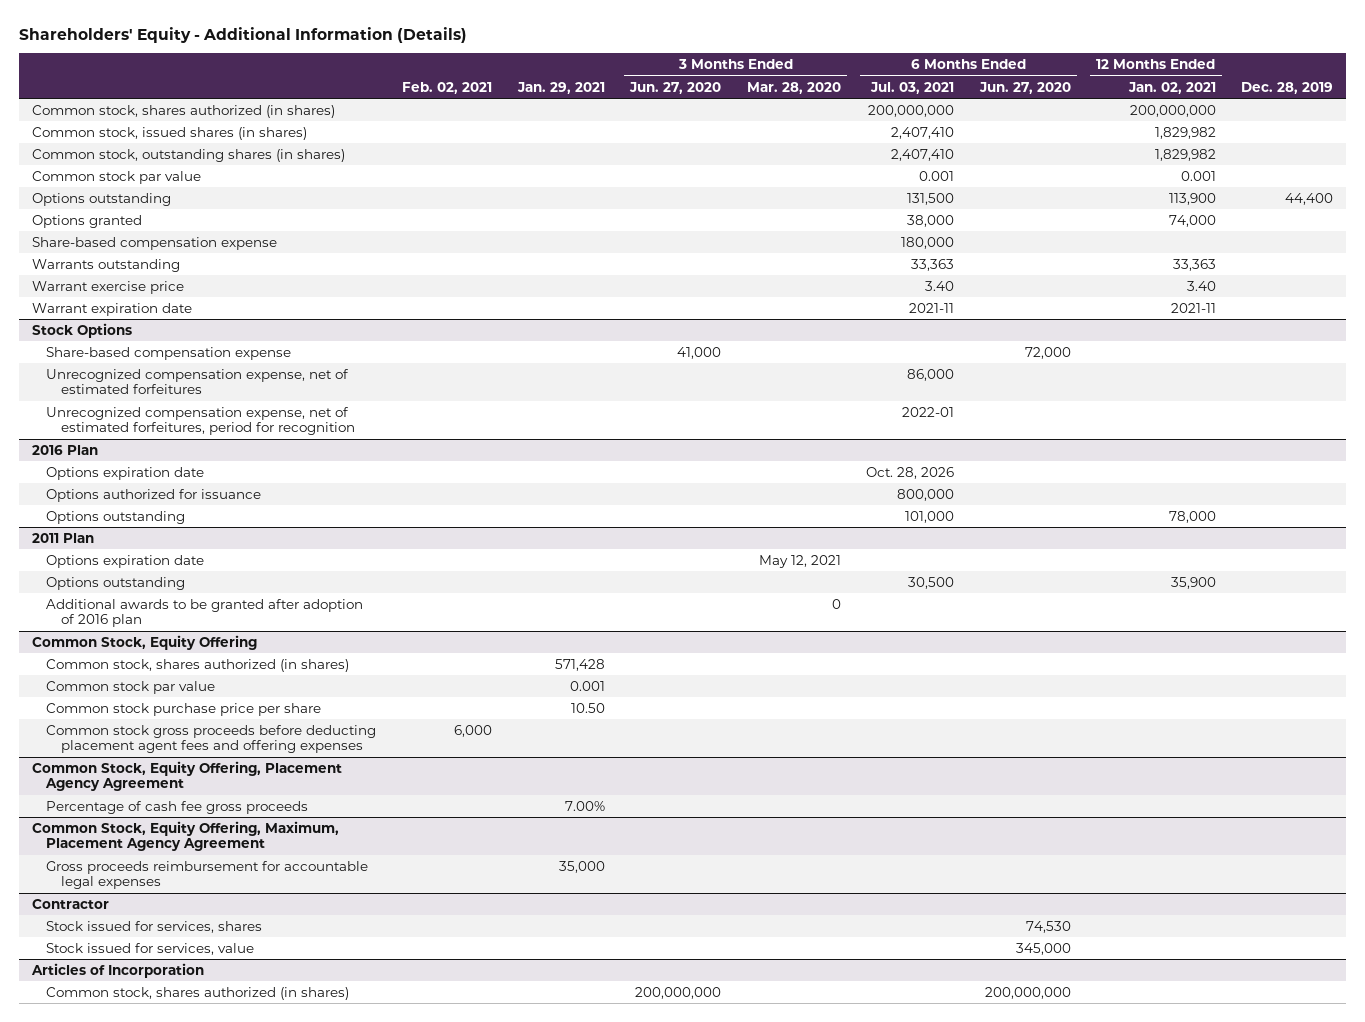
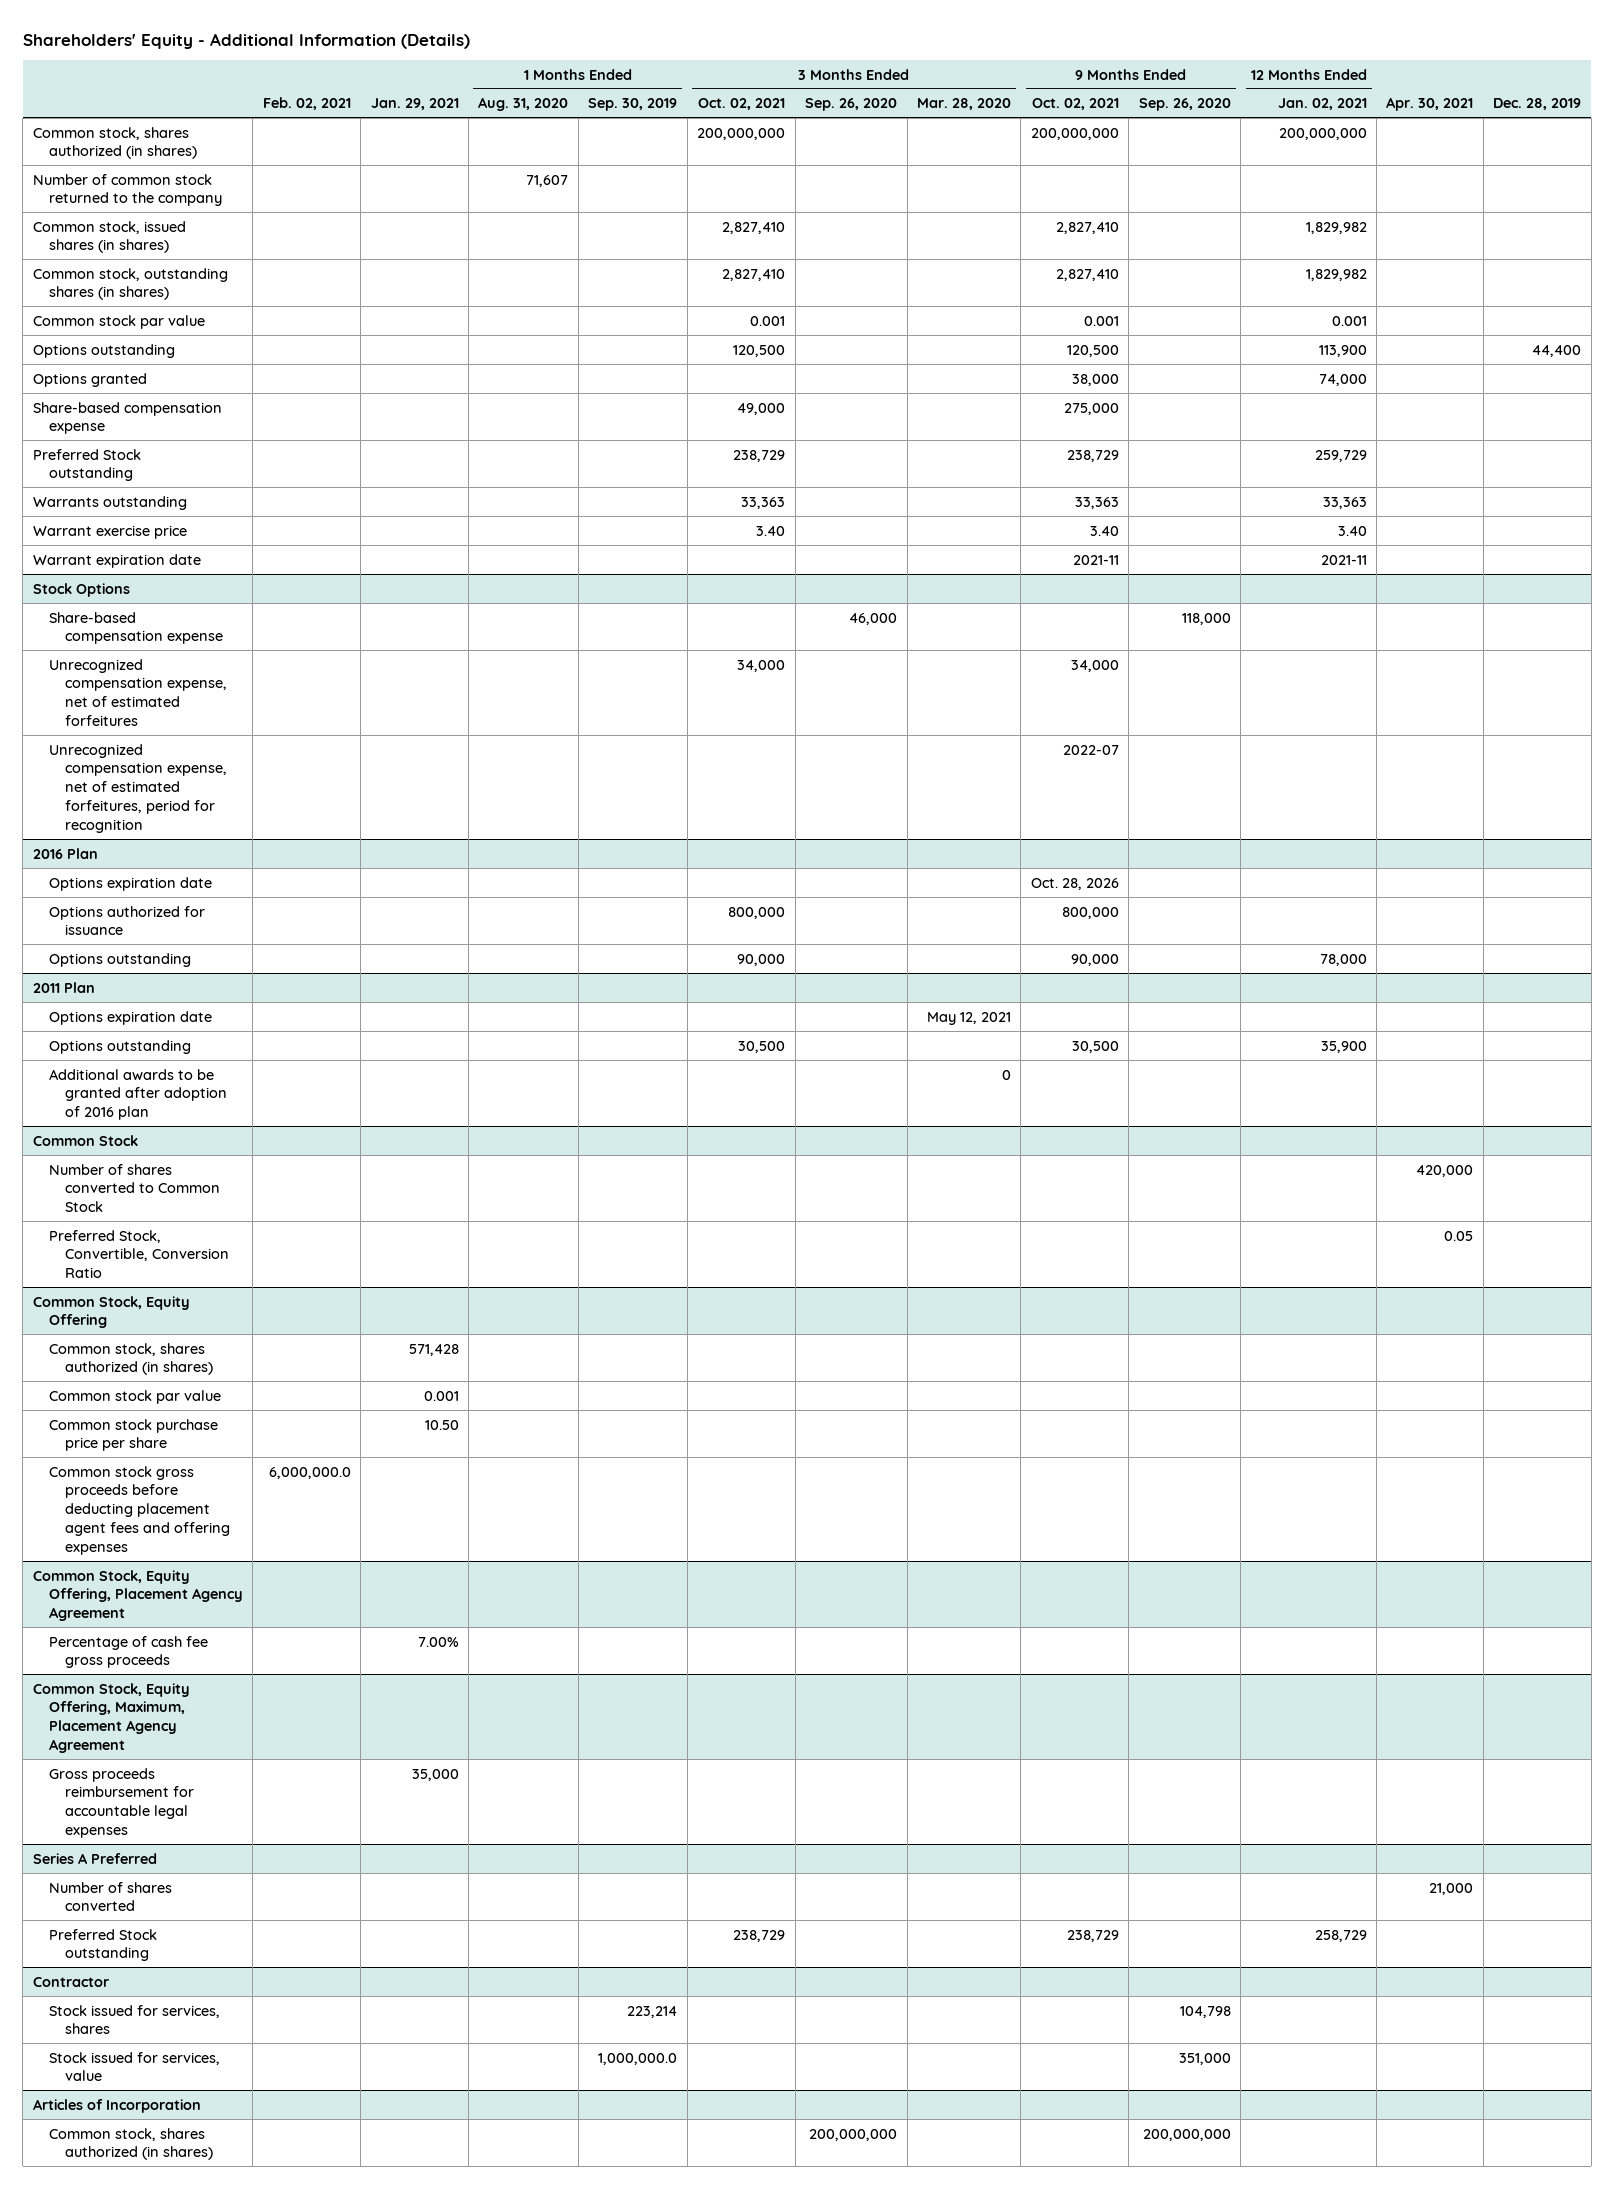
- | Feb. 02, 2021 | Jan. 29, 2021 | 3 Months Ended Jun. 27, 2020 | 3 Months Ended Mar. 28, 2020 | 6 Months Ended Jul. 03, 2021 | 6 Months Ended Jun. 27, 2020 | 12 Months Ended Jan. 02, 2021 | Dec. 28, 2019
+ | Feb. 02, 2021 | Jan. 29, 2021 | 1 Months Ended Aug. 31, 2020 | 1 Months Ended Sep. 30, 2019 | 3 Months Ended Oct. 02, 2021 | 3 Months Ended Sep. 26, 2020 | 3 Months Ended Mar. 28, 2020 | 9 Months Ended Oct. 02, 2021 | 9 Months Ended Sep. 26, 2020 | 12 Months Ended Jan. 02, 2021 | Apr. 30, 2021 | Dec. 28, 2019
+ Number of common stock returned to the company | | | 71,607 | | | | | | | | |
+ Preferred Stock outstanding | | | | | 238,729 | | | 238,729 | | 259,729 | |
+ Common Stock
+ Number of shares converted to Common Stock | | | | | | | | | | | 420,000 |
+ Preferred Stock, Convertible, Conversion Ratio | | | | | | | | | | | 0.05 |
@ Common Stock, Equity Offering
- Common stock gross proceeds before deducting placement agent fees and offering expenses | 6,000 | | | | | | |
+ Common stock gross proceeds before deducting placement agent fees and offering expenses | 6,000,000.0 | | | | | | | | | | |
+ Series A Preferred
+ Number of shares converted | | | | | | | | | | | 21,000 |
+ Preferred Stock outstanding | | | | | 238,729 | | | 238,729 | | 258,729 | |

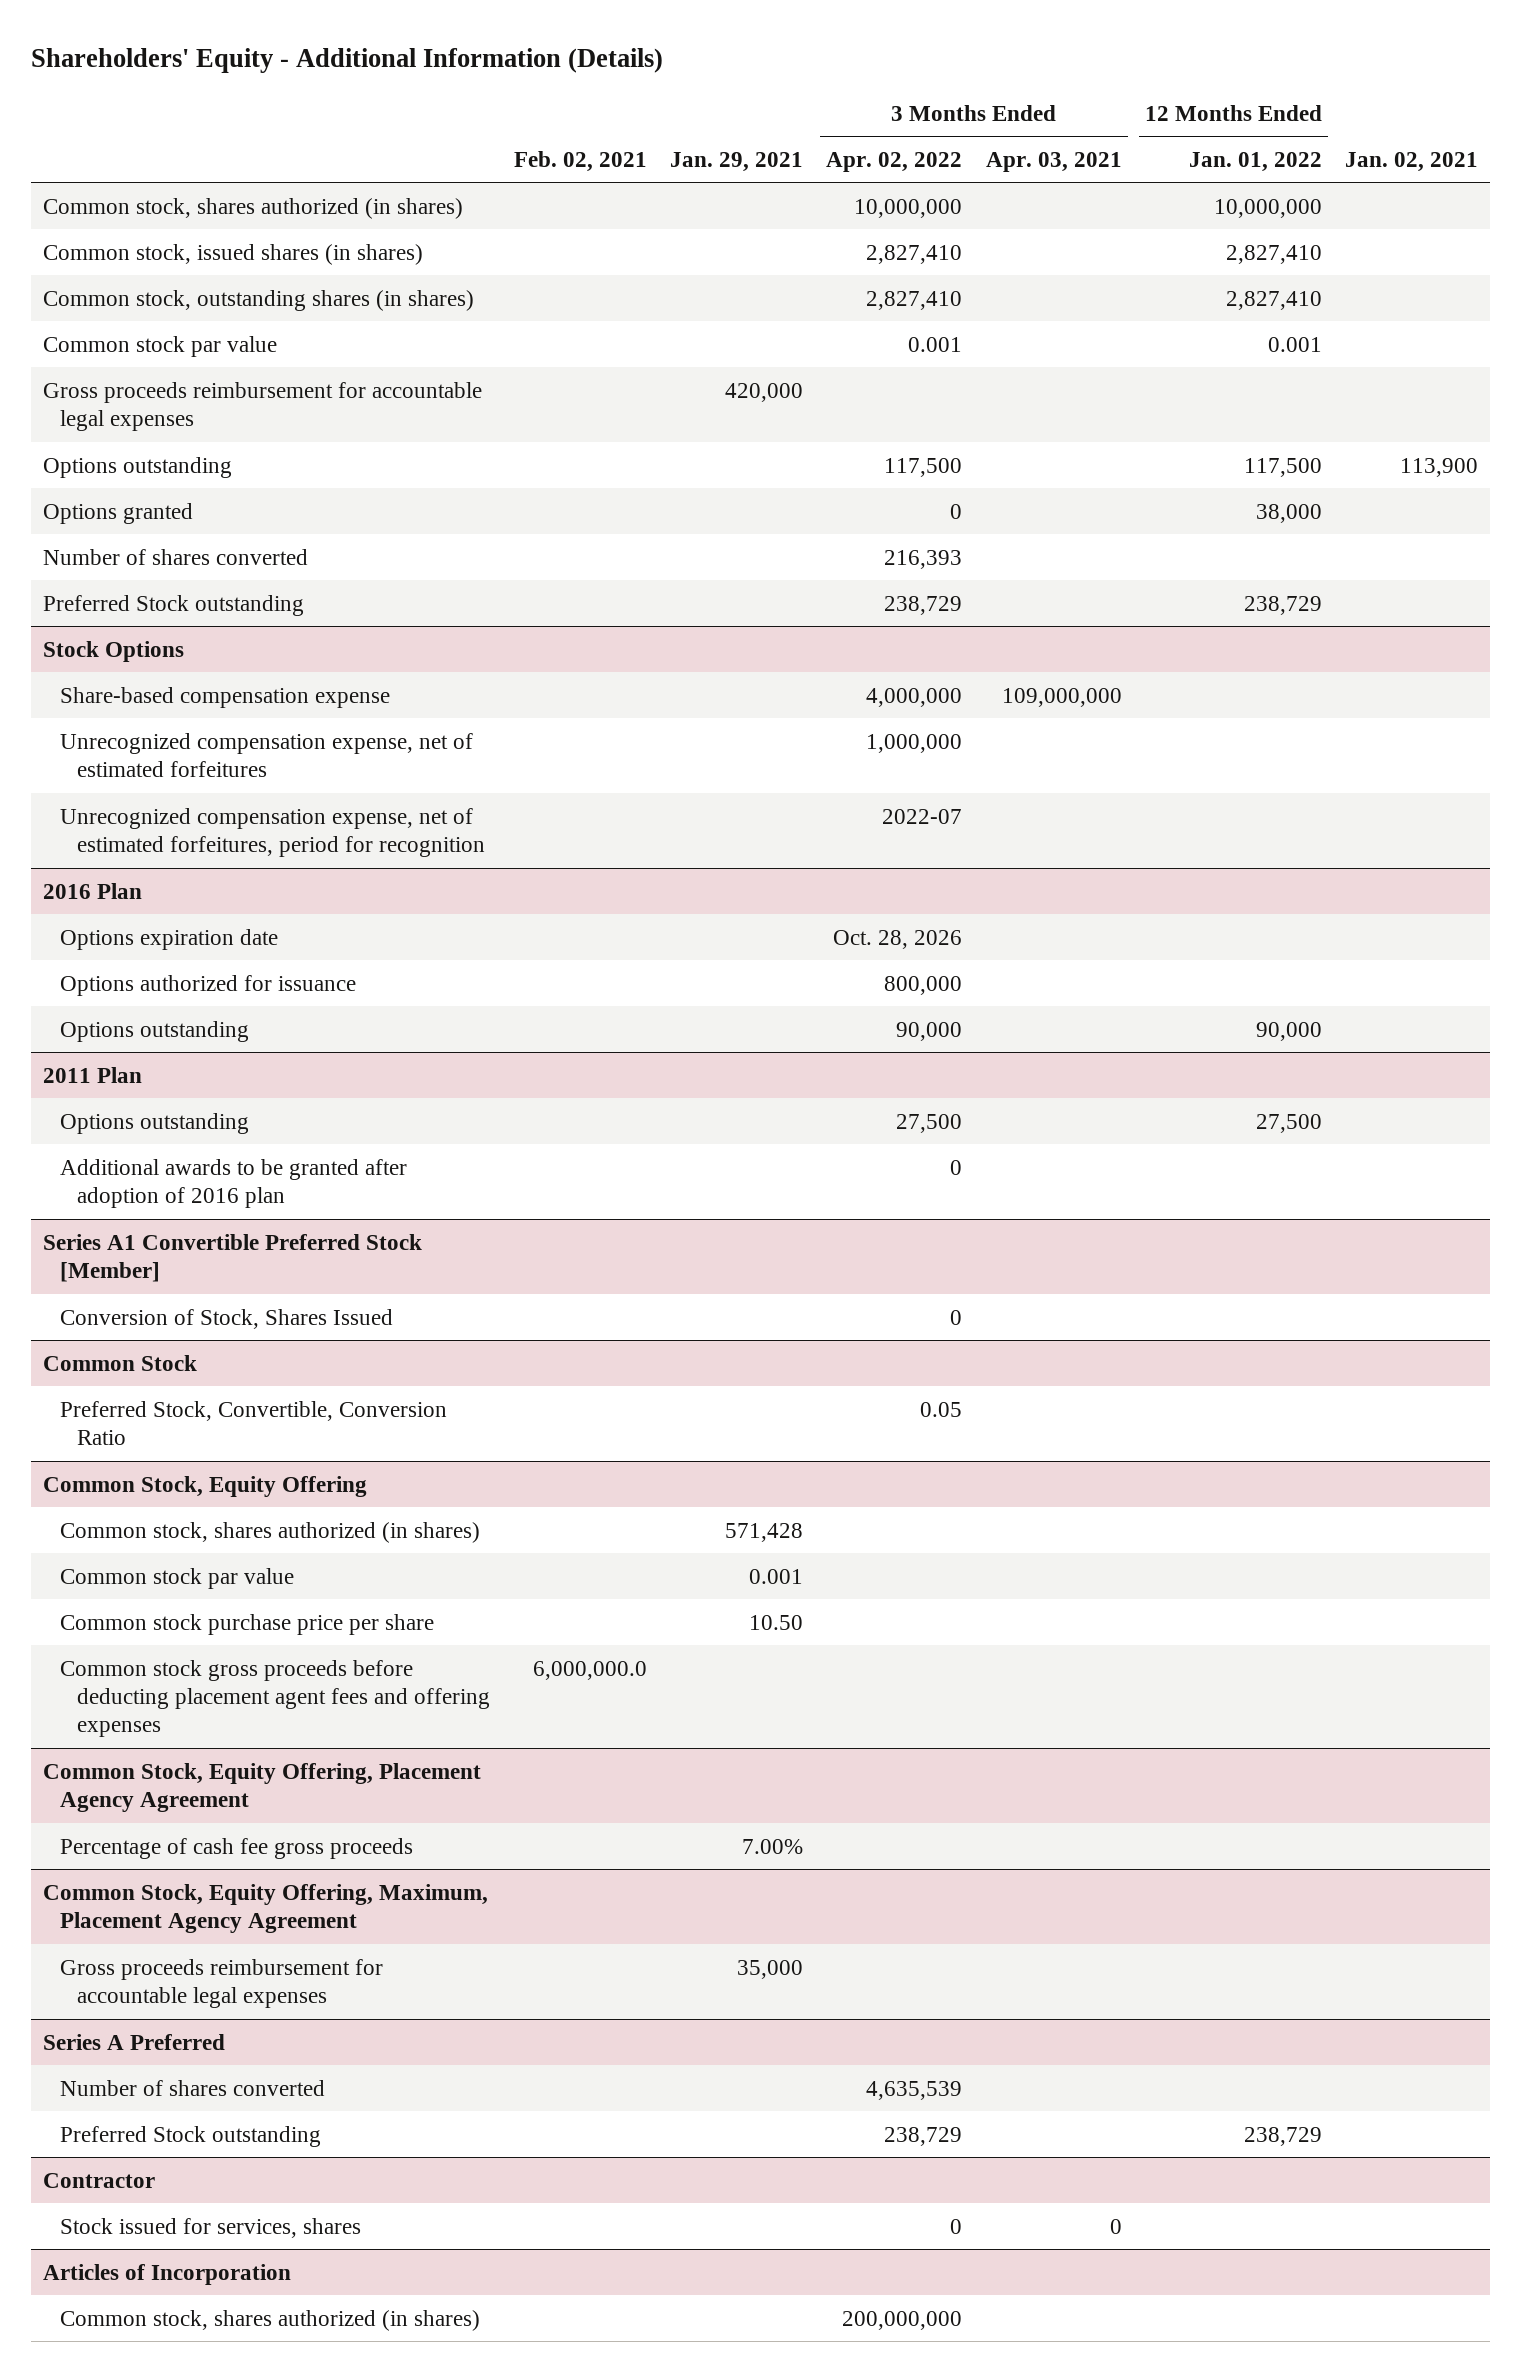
- | Feb. 02, 2021 | Jan. 29, 2021 | 1 Months Ended Aug. 31, 2020 | 1 Months Ended Sep. 30, 2019 | 3 Months Ended Oct. 02, 2021 | 3 Months Ended Sep. 26, 2020 | 3 Months Ended Mar. 28, 2020 | 9 Months Ended Oct. 02, 2021 | 9 Months Ended Sep. 26, 2020 | 12 Months Ended Jan. 02, 2021 | Apr. 30, 2021 | Dec. 28, 2019
+ | Feb. 02, 2021 | Jan. 29, 2021 | 3 Months Ended Apr. 02, 2022 | 3 Months Ended Apr. 03, 2021 | 12 Months Ended Jan. 01, 2022 | Jan. 02, 2021
- Number of common stock returned to the company | | | 71,607 | | | | | | | | |
+ Gross proceeds reimbursement for accountable legal expenses | | 420,000 | | | |
- Share-based compensation expense | | | | | 49,000 | | | 275,000 | | | |
+ Number of shares converted | | | 216,393 | | |
- Warrants outstanding | | | | | 33,363 | | | 33,363 | | 33,363 | |
- Warrant exercise price | | | | | 3.40 | | | 3.40 | | 3.40 | |
- Warrant expiration date | | | | | | | | 2021-11 | | 2021-11 | |
@ 2011 Plan
- Options expiration date | | | | | | | May 12, 2021 | | | | |
+ Series A1 Convertible Preferred Stock [Member]
+ Conversion of Stock, Shares Issued | | | 0 | | |
@ Common Stock
- Number of shares converted to Common Stock | | | | | | | | | | | 420,000 |
@ Contractor
- Stock issued for services, value | | | | 1,000,000.0 | | | | | 351,000 | | |

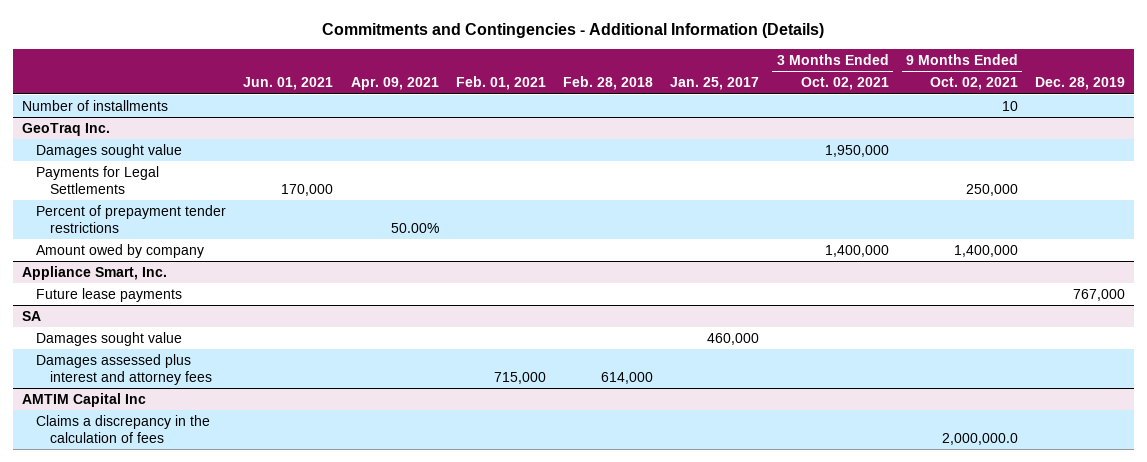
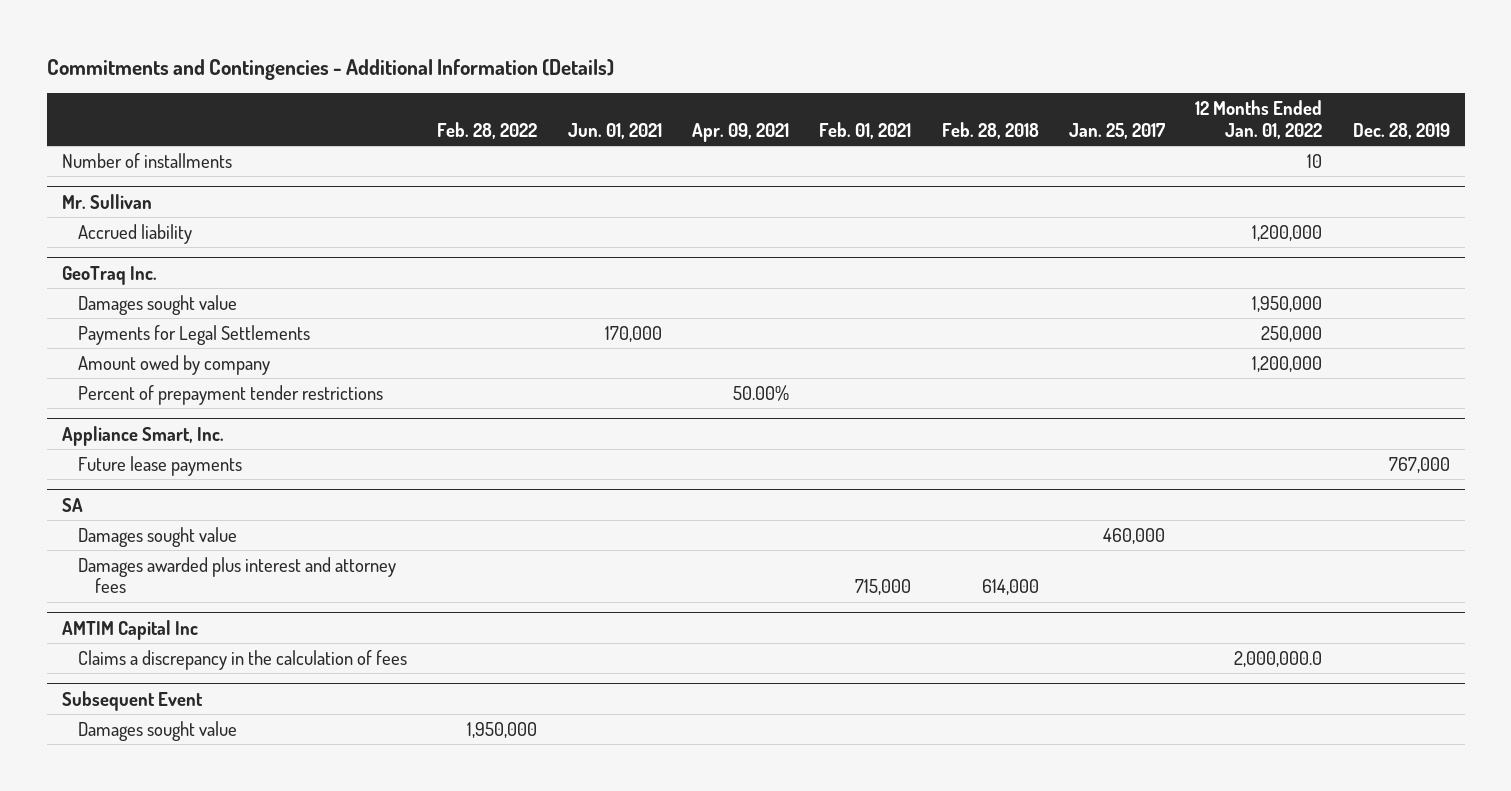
- | Jun. 01, 2021 | Apr. 09, 2021 | Feb. 01, 2021 | Feb. 28, 2018 | Jan. 25, 2017 | 3 Months Ended Oct. 02, 2021 | 9 Months Ended Oct. 02, 2021 | Dec. 28, 2019
+ | Feb. 28, 2022 | Jun. 01, 2021 | Apr. 09, 2021 | Feb. 01, 2021 | Feb. 28, 2018 | Jan. 25, 2017 | 12 Months Ended Jan. 01, 2022 | Dec. 28, 2019
+ Mr. Sullivan
+ Accrued liability | | | | | | | 1,200,000 |
@ GeoTraq Inc.
moved down: Percent of prepayment tender restrictions | | | 50.00% | | | | |
@ SA
- Damages assessed plus interest and attorney fees | | | 715,000 | 614,000 | | | |
+ Damages awarded plus interest and attorney fees | | | | 715,000 | 614,000 | | |
+ Subsequent Event
+ Damages sought value | 1,950,000 | | | | | | |

